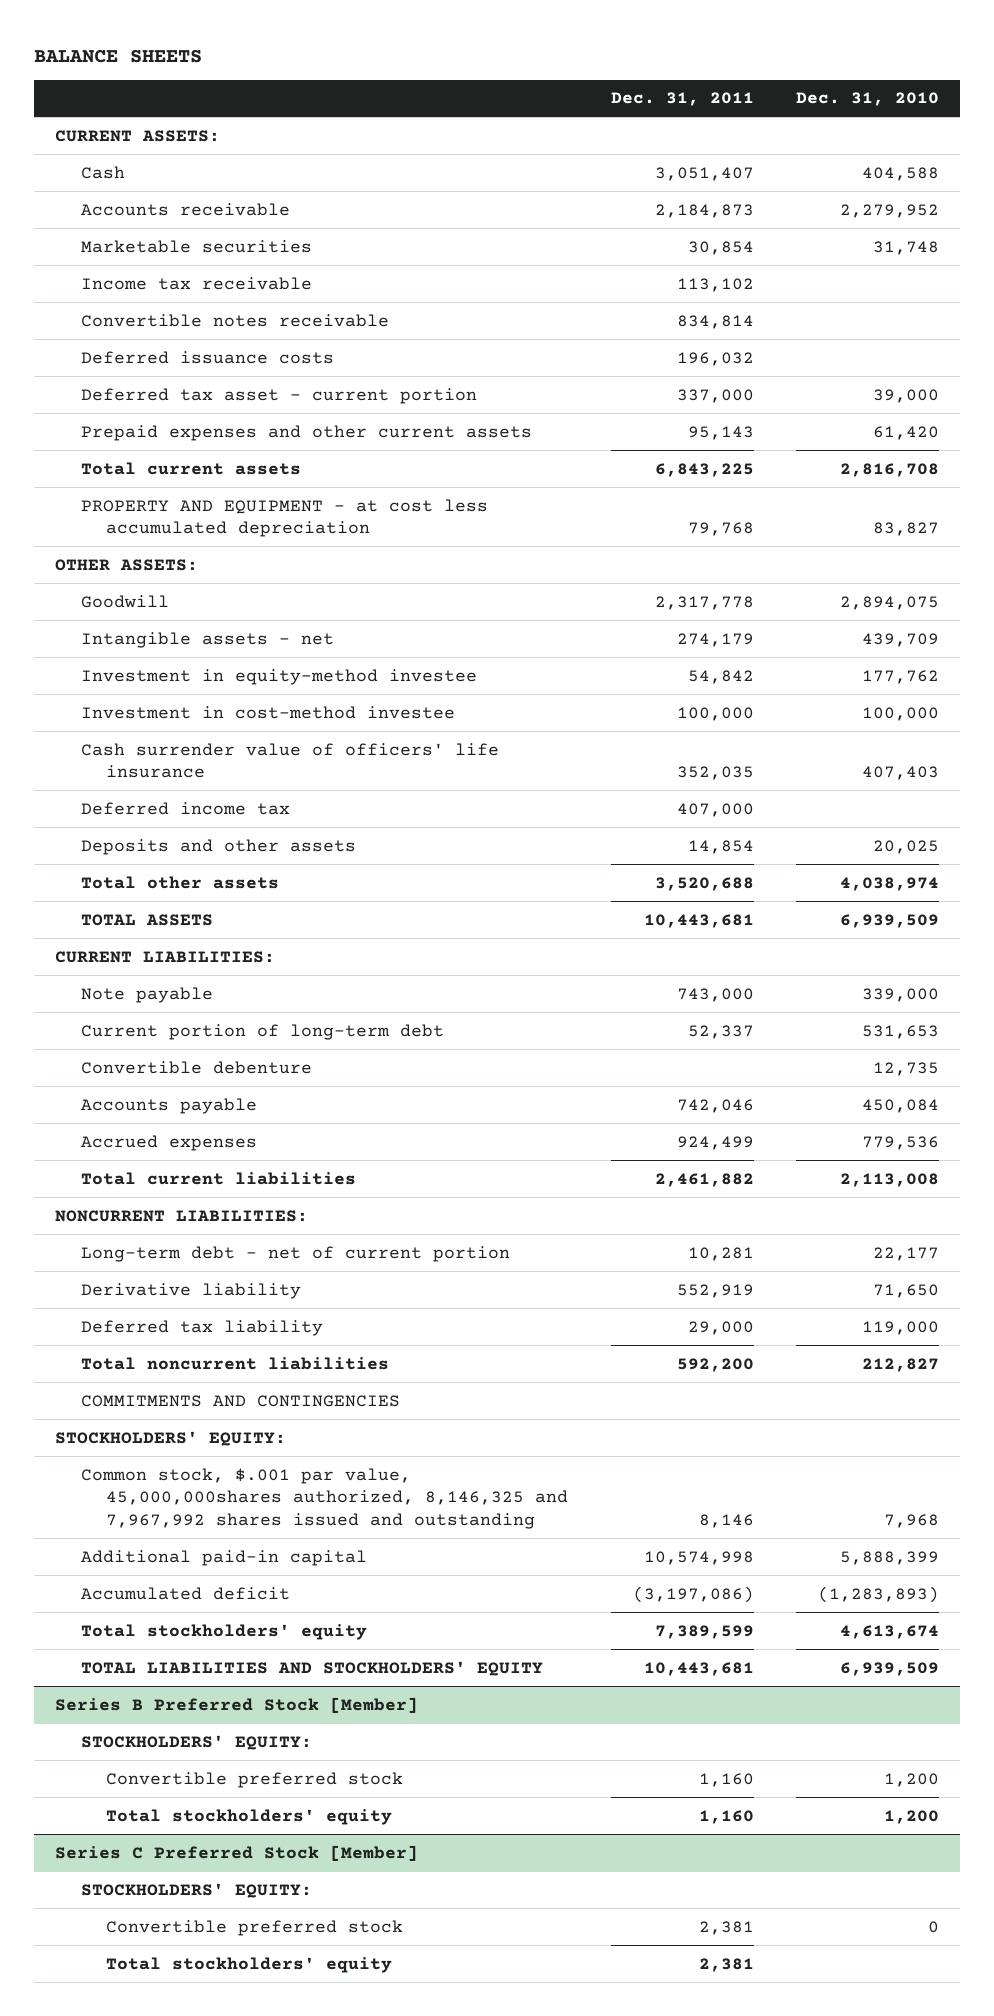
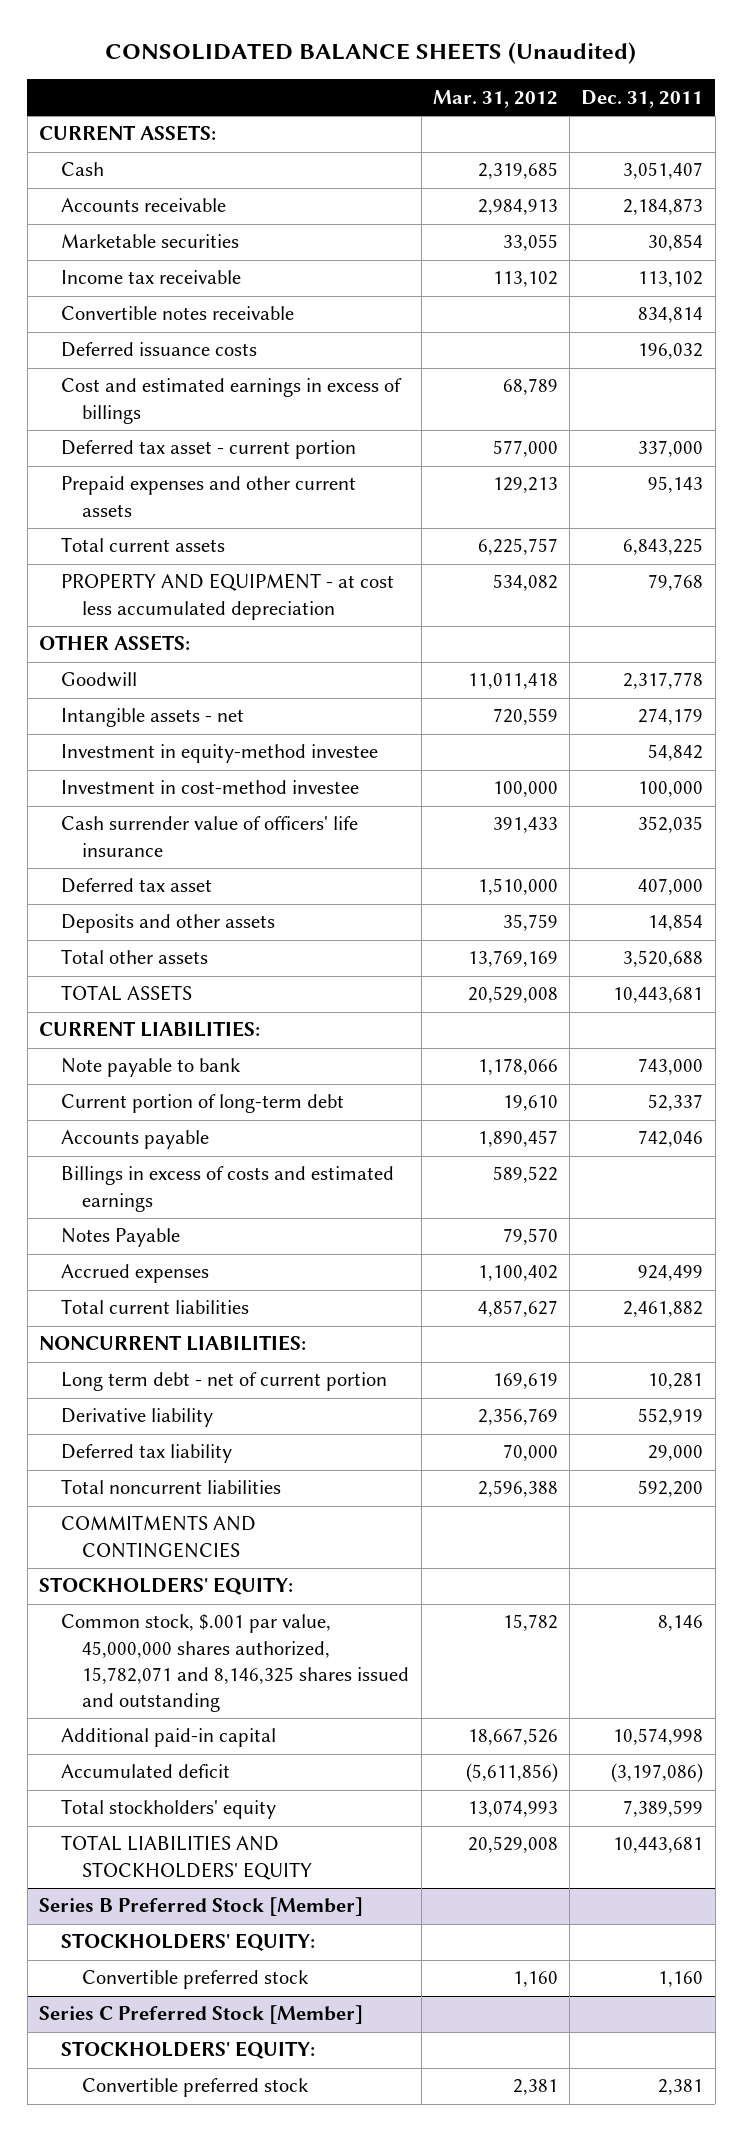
- BALANCE SHEETS
+ CONSOLIDATED BALANCE SHEETS (Unaudited)
- | Dec. 31, 2011 | Dec. 31, 2010
+ | Mar. 31, 2012 | Dec. 31, 2011
+ Cost and estimated earnings in excess of billings | 68,789 |
- Deferred income tax | 407,000 |
+ Deferred tax asset | 1,510,000 | 407,000
- Note payable | 743,000 | 339,000
+ Note payable to bank | 1,178,066 | 743,000
- Convertible debenture | | 12,735
+ Billings in excess of costs and estimated earnings | 589,522 |
+ Notes Payable | 79,570 |
- Long-term debt - net of current portion | 10,281 | 22,177
+ Long term debt - net of current portion | 169,619 | 10,281
- Common stock, $.001 par value, 45,000,000shares authorized, 8,146,325 and 7,967,992 shares issued and outstanding | 8,146 | 7,968
+ Common stock, $.001 par value, 45,000,000 shares authorized, 15,782,071 and 8,146,325 shares issued and outstanding | 15,782 | 8,146
@ Series B Preferred Stock [Member]
- Total stockholders' equity | 1,160 | 1,200
@ Series C Preferred Stock [Member]
- Total stockholders' equity | 2,381 |

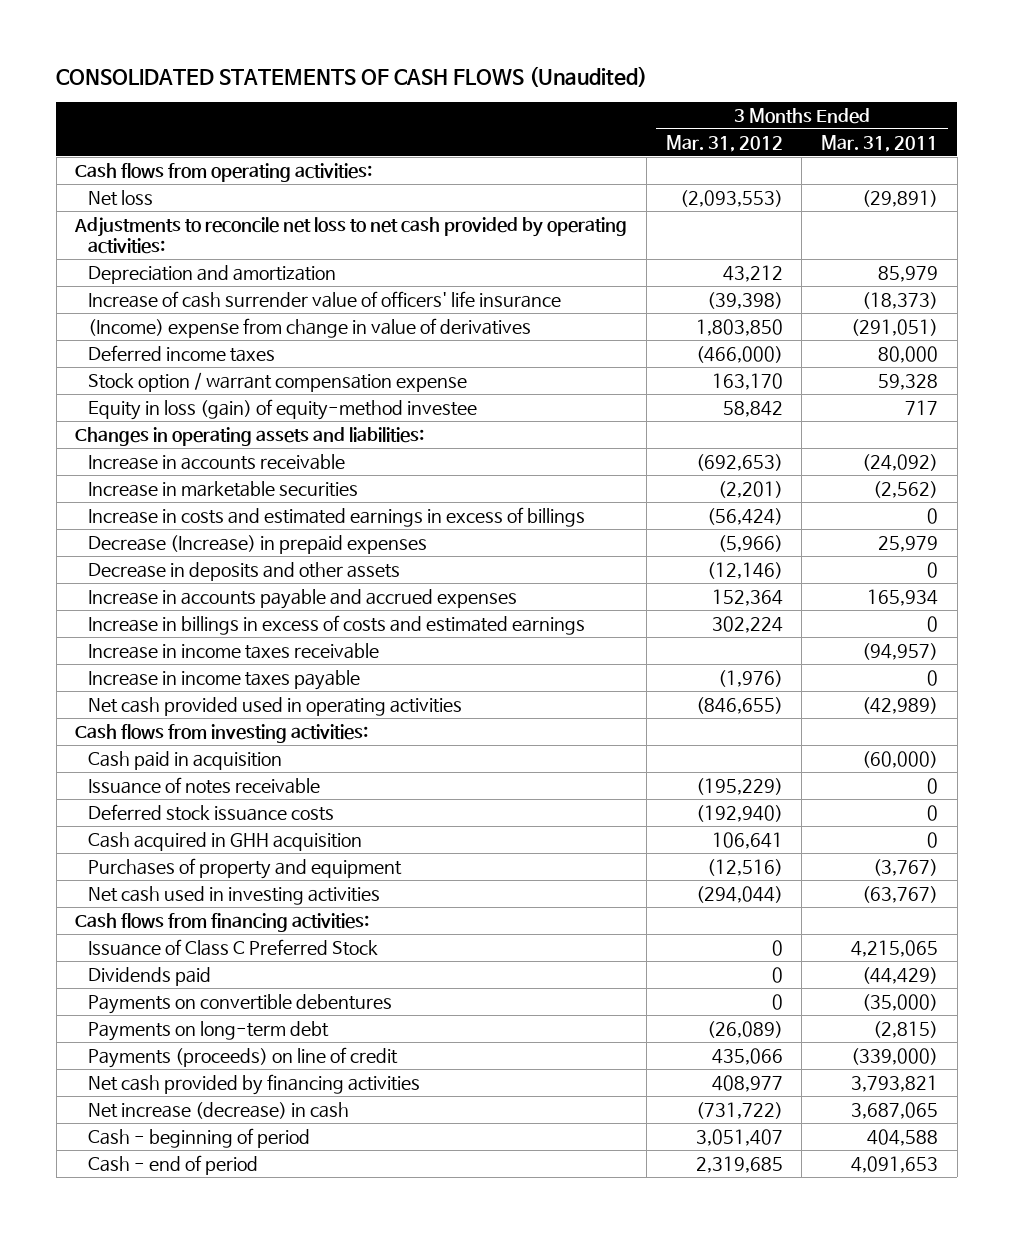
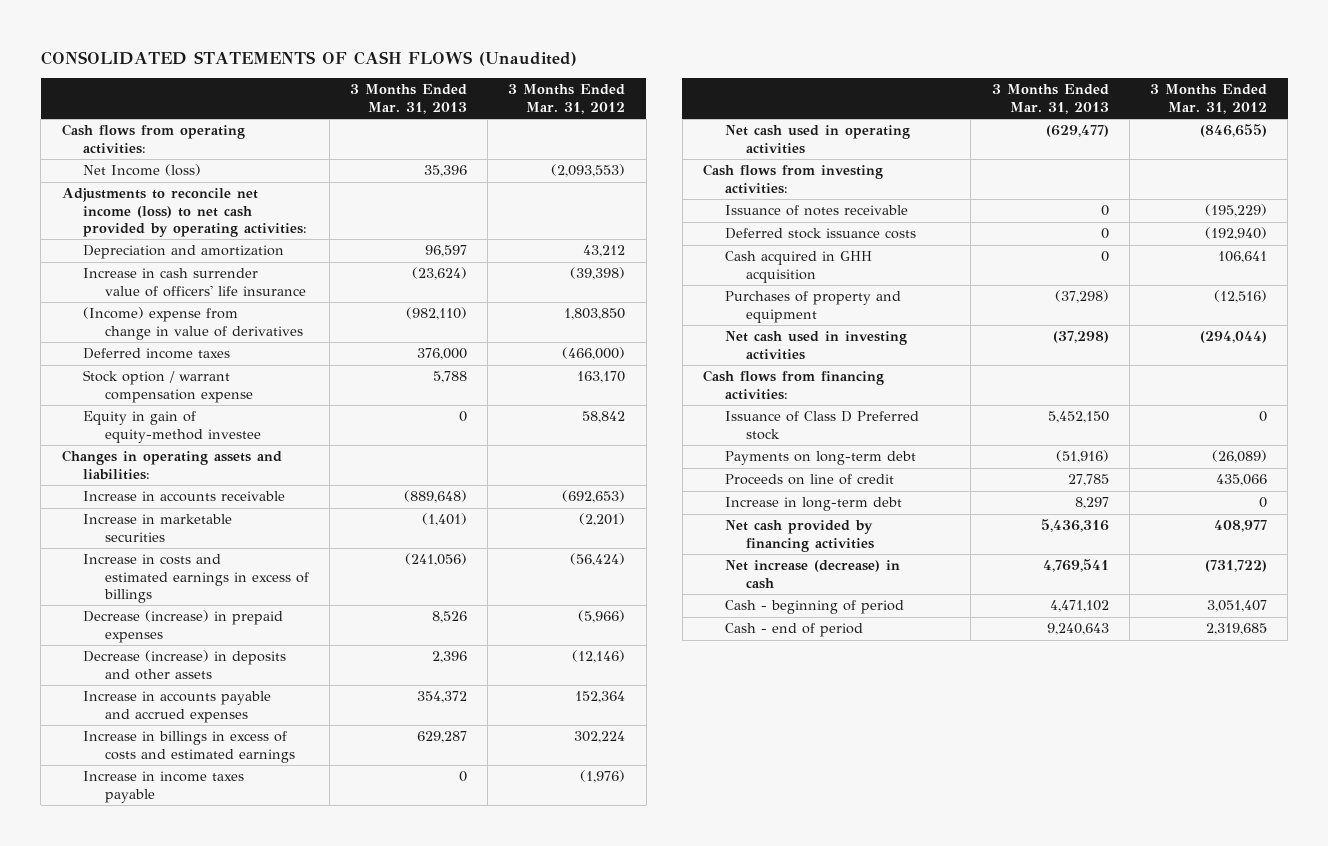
- | 3 Months Ended Mar. 31, 2012 | 3 Months Ended Mar. 31, 2011
+ | 3 Months Ended Mar. 31, 2013 | 3 Months Ended Mar. 31, 2012
- Net loss | (2,093,553) | (29,891)
- Adjustments to reconcile net loss to net cash provided by operating activities:
+ Net Income (loss) | 35,396 | (2,093,553)
+ Adjustments to reconcile net income (loss) to net cash provided by operating activities:
- Increase of cash surrender value of officers' life insurance | (39,398) | (18,373)
+ Increase in cash surrender value of officers' life insurance | (23,624) | (39,398)
- Equity in loss (gain) of equity-method investee | 58,842 | 717
+ Equity in gain of equity-method investee | 0 | 58,842
- Decrease (Increase) in prepaid expenses | (5,966) | 25,979
- Decrease in deposits and other assets | (12,146) | 0
+ Decrease (increase) in prepaid expenses | 8,526 | (5,966)
+ Decrease (increase) in deposits and other assets | 2,396 | (12,146)
- Increase in income taxes receivable | | (94,957)
- Net cash provided used in operating activities | (846,655) | (42,989)
+ Net cash used in operating activities | (629,477) | (846,655)
- Cash paid in acquisition | | (60,000)
- Issuance of Class C Preferred Stock | 0 | 4,215,065
- Dividends paid | 0 | (44,429)
- Payments on convertible debentures | 0 | (35,000)
+ Issuance of Class D Preferred stock | 5,452,150 | 0
- Payments (proceeds) on line of credit | 435,066 | (339,000)
+ Proceeds on line of credit | 27,785 | 435,066
+ Increase in long-term debt | 8,297 | 0

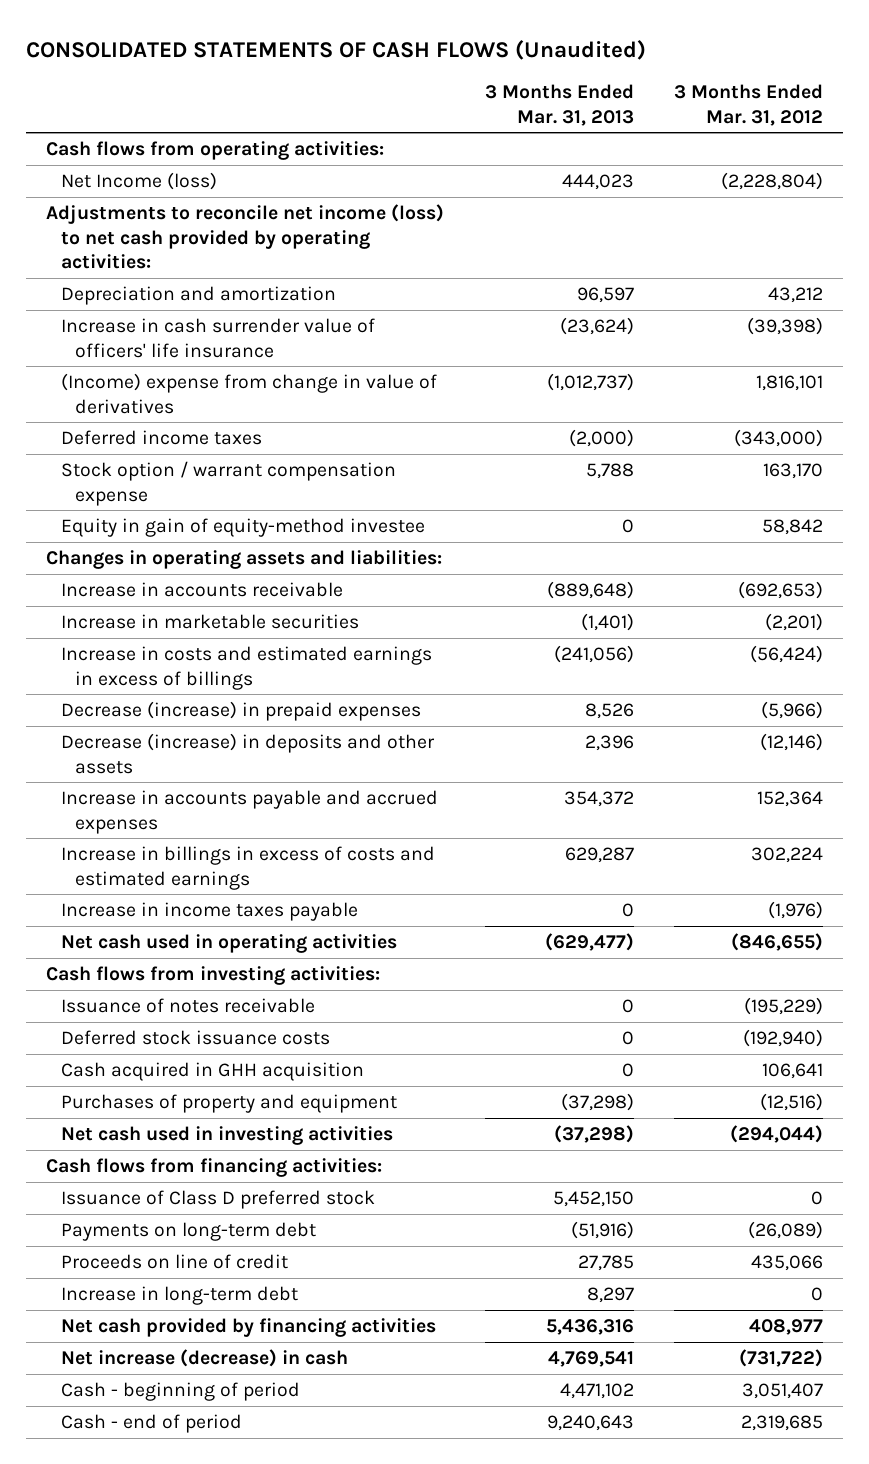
- Net Income (loss) | 35,396 | (2,093,553)
+ Net Income (loss) | 444,023 | (2,228,804)
- (Income) expense from change in value of derivatives | (982,110) | 1,803,850
- Deferred income taxes | 376,000 | (466,000)
+ (Income) expense from change in value of derivatives | (1,012,737) | 1,816,101
+ Deferred income taxes | (2,000) | (343,000)
- Issuance of Class D Preferred stock | 5,452,150 | 0
+ Issuance of Class D preferred stock | 5,452,150 | 0

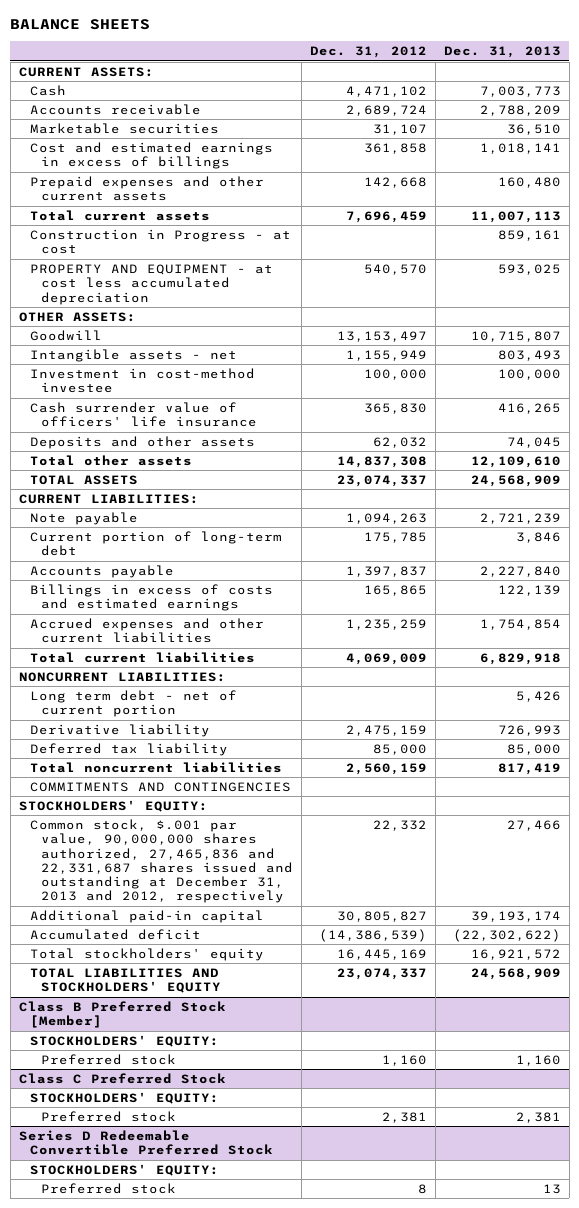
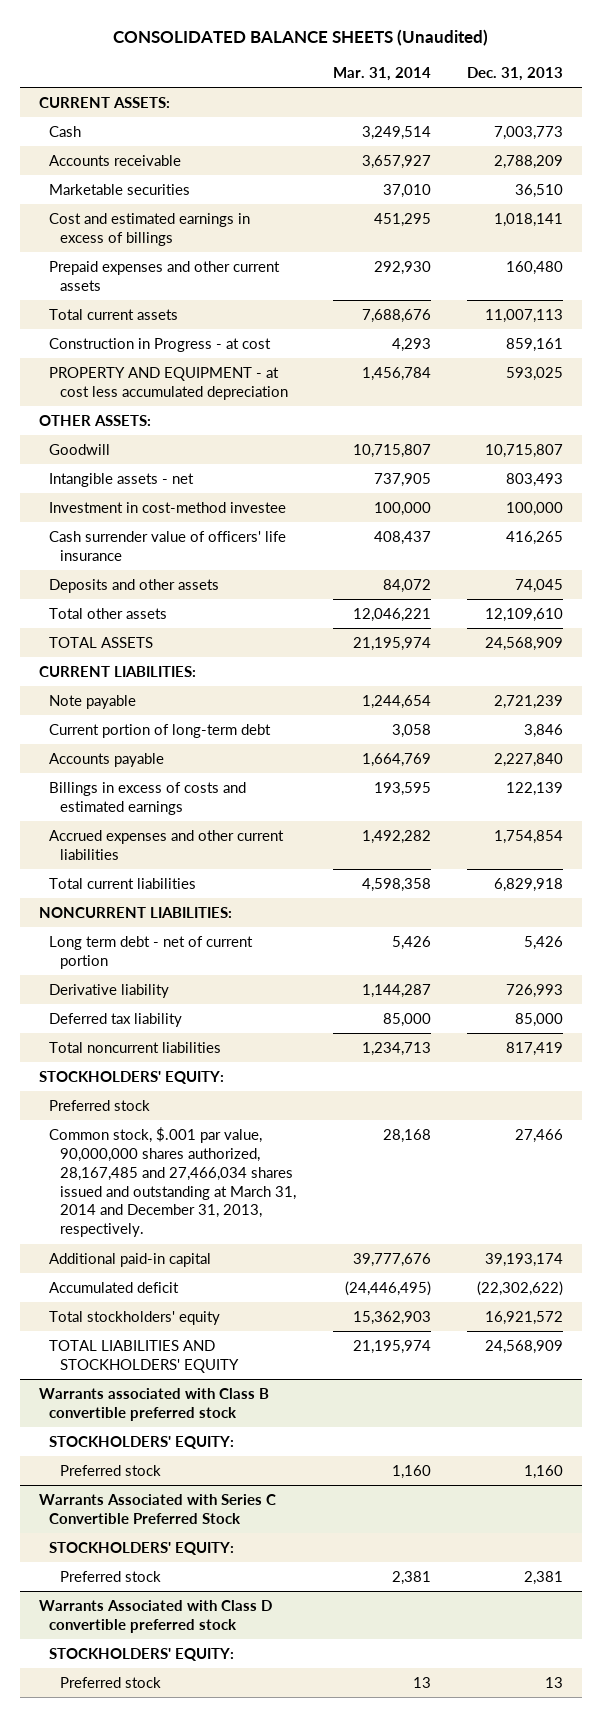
- BALANCE SHEETS
+ CONSOLIDATED BALANCE SHEETS (Unaudited)
- | Dec. 31, 2012 | Dec. 31, 2013
+ | Mar. 31, 2014 | Dec. 31, 2013
- COMMITMENTS AND CONTINGENCIES
- Common stock, $.001 par value, 90,000,000 shares authorized, 27,465,836 and 22,331,687 shares issued and outstanding at December 31, 2013 and 2012, respectively | 22,332 | 27,466
+ Preferred stock
+ Common stock, $.001 par value, 90,000,000 shares authorized, 28,167,485 and 27,466,034 shares issued and outstanding at March 31, 2014 and December 31, 2013, respectively. | 28,168 | 27,466
- Class B Preferred Stock [Member]
+ Warrants associated with Class B convertible preferred stock
- Class C Preferred Stock
+ Warrants Associated with Series C Convertible Preferred Stock
- Series D Redeemable Convertible Preferred Stock
+ Warrants Associated with Class D convertible preferred stock

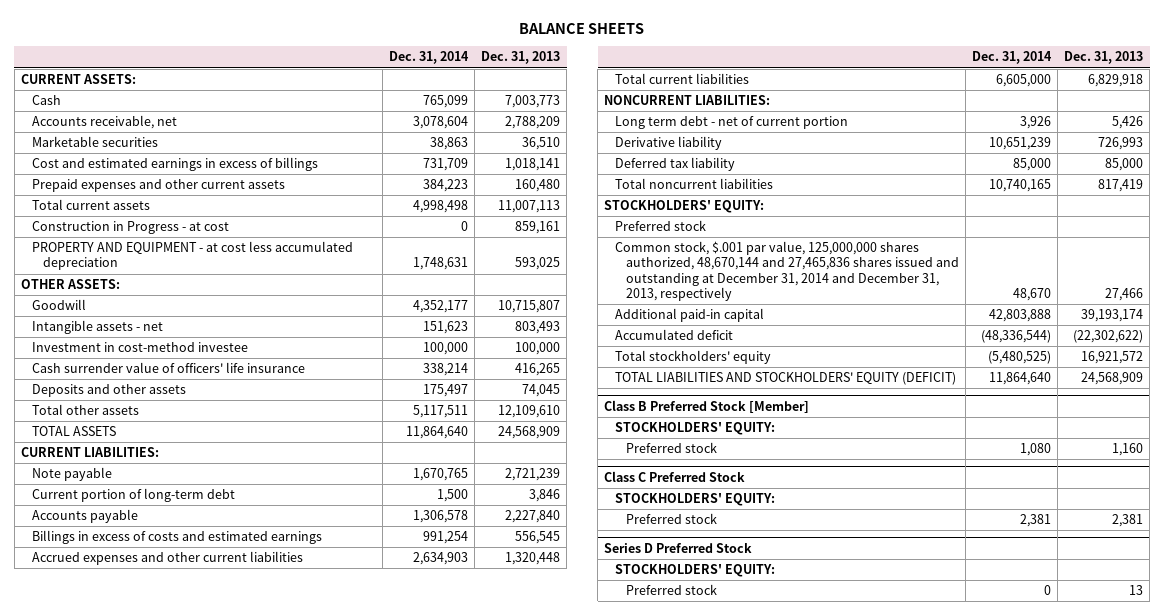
- CONSOLIDATED BALANCE SHEETS (Unaudited)
+ BALANCE SHEETS
- | Mar. 31, 2014 | Dec. 31, 2013
+ | Dec. 31, 2014 | Dec. 31, 2013
- Accounts receivable | 3,657,927 | 2,788,209
+ Accounts receivable, net | 3,078,604 | 2,788,209
- Billings in excess of costs and estimated earnings | 193,595 | 122,139
- Accrued expenses and other current liabilities | 1,492,282 | 1,754,854
+ Billings in excess of costs and estimated earnings | 991,254 | 556,545
+ Accrued expenses and other current liabilities | 2,634,903 | 1,320,448
- Common stock, $.001 par value, 90,000,000 shares authorized, 28,167,485 and 27,466,034 shares issued and outstanding at March 31, 2014 and December 31, 2013, respectively. | 28,168 | 27,466
+ Common stock, $.001 par value, 125,000,000 shares authorized, 48,670,144 and 27,465,836 shares issued and outstanding at December 31, 2014 and December 31, 2013, respectively | 48,670 | 27,466
- TOTAL LIABILITIES AND STOCKHOLDERS' EQUITY | 21,195,974 | 24,568,909
- Warrants associated with Class B convertible preferred stock
+ TOTAL LIABILITIES AND STOCKHOLDERS' EQUITY (DEFICIT) | 11,864,640 | 24,568,909
+ Class B Preferred Stock [Member]
- Warrants Associated with Series C Convertible Preferred Stock
+ Class C Preferred Stock
- Warrants Associated with Class D convertible preferred stock
+ Series D Preferred Stock

